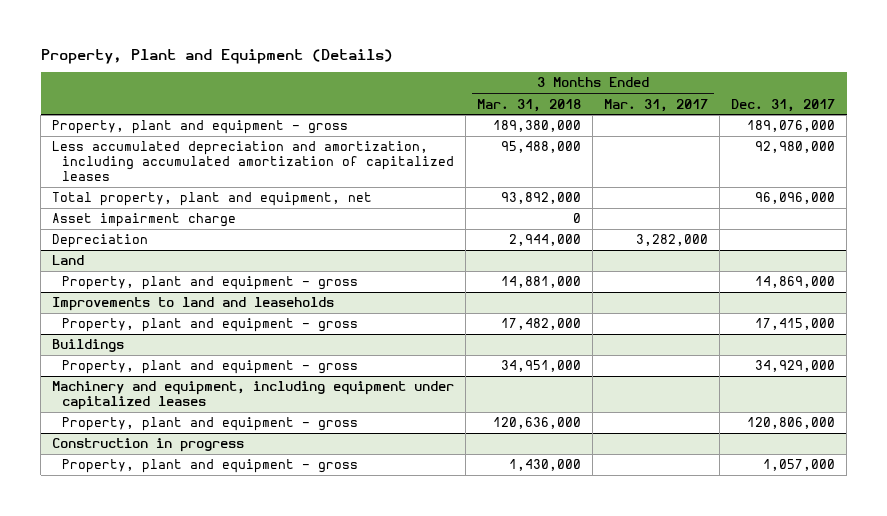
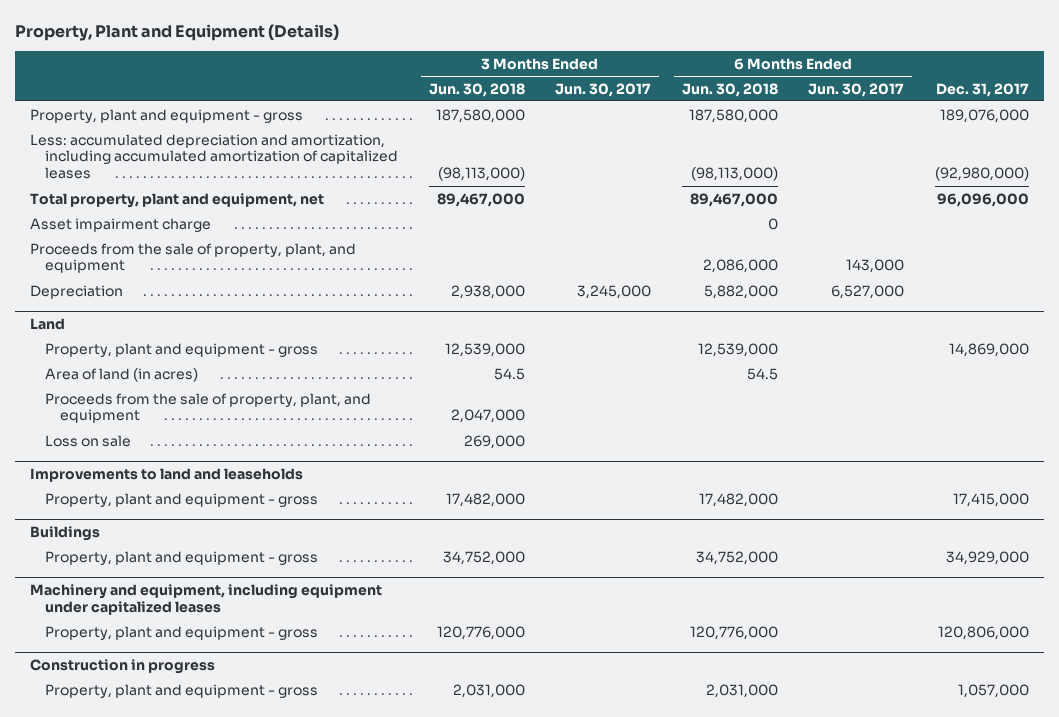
- | 3 Months Ended Mar. 31, 2018 | 3 Months Ended Mar. 31, 2017 | Dec. 31, 2017
+ | 3 Months Ended Jun. 30, 2018 | 3 Months Ended Jun. 30, 2017 | 6 Months Ended Jun. 30, 2018 | 6 Months Ended Jun. 30, 2017 | Dec. 31, 2017
- Less accumulated depreciation and amortization, including accumulated amortization of capitalized leases | 95,488,000 | | 92,980,000
+ Less: accumulated depreciation and amortization, including accumulated amortization of capitalized leases | (98,113,000) | | (98,113,000) | | (92,980,000)
+ Proceeds from the sale of property, plant, and equipment | | | 2,086,000 | 143,000 |
@ Land
+ Area of land (in acres) | 54.5 | | 54.5 | |
+ Proceeds from the sale of property, plant, and equipment | 2,047,000 | | | |
+ Loss on sale | 269,000 | | | |

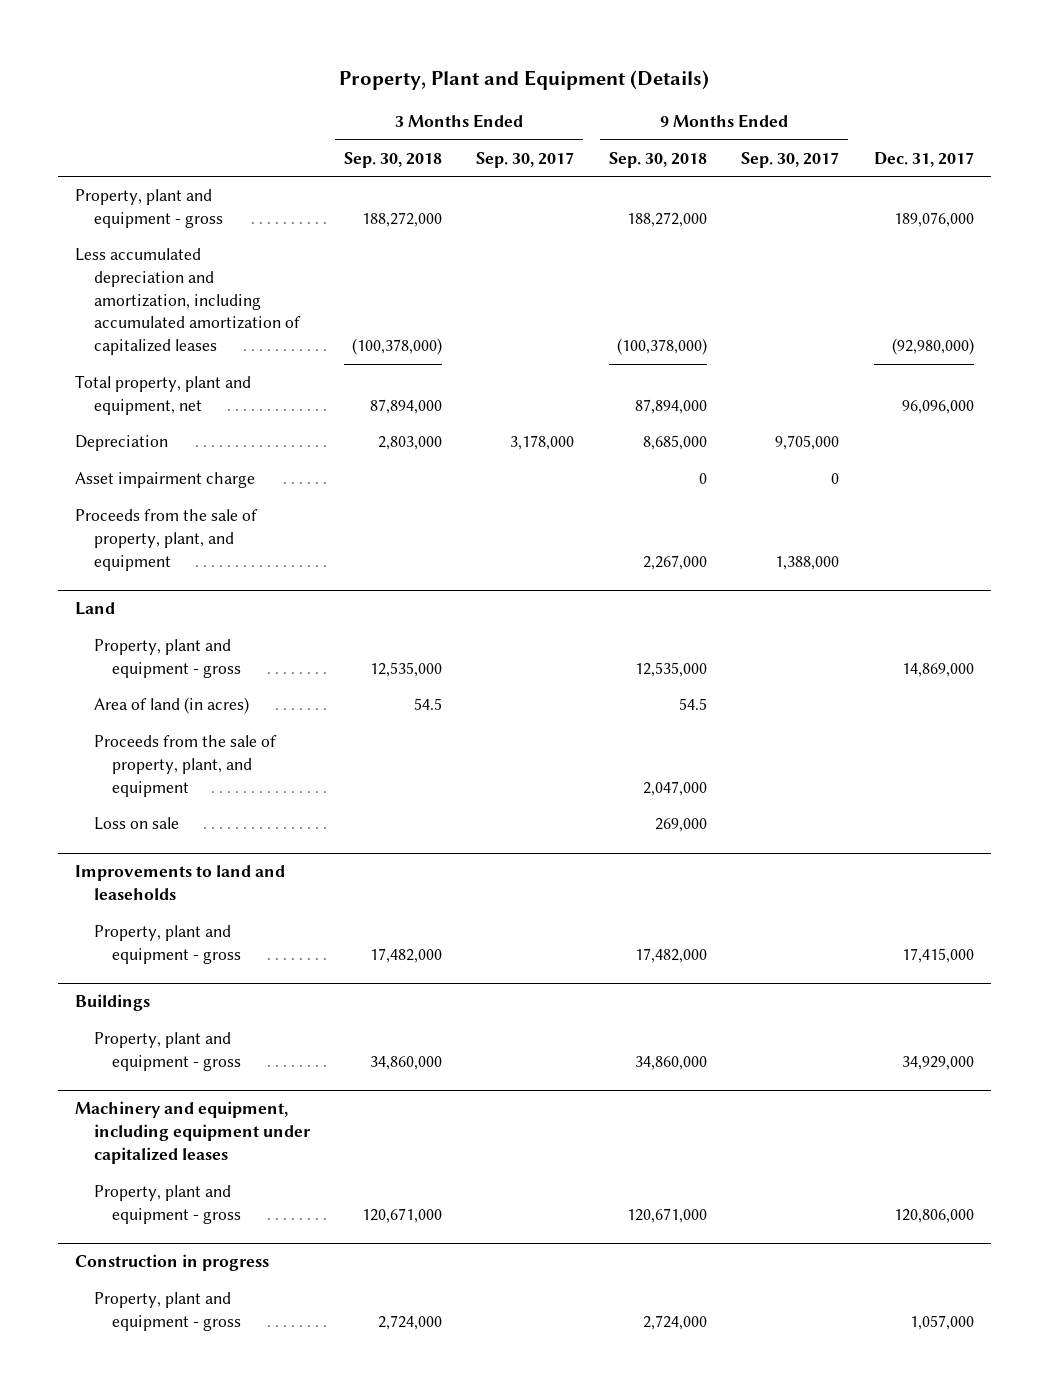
- | 3 Months Ended Jun. 30, 2018 | 3 Months Ended Jun. 30, 2017 | 6 Months Ended Jun. 30, 2018 | 6 Months Ended Jun. 30, 2017 | Dec. 31, 2017
+ | 3 Months Ended Sep. 30, 2018 | 3 Months Ended Sep. 30, 2017 | 9 Months Ended Sep. 30, 2018 | 9 Months Ended Sep. 30, 2017 | Dec. 31, 2017
- Less: accumulated depreciation and amortization, including accumulated amortization of capitalized leases | (98,113,000) | | (98,113,000) | | (92,980,000)
+ Less accumulated depreciation and amortization, including accumulated amortization of capitalized leases | (100,378,000) | | (100,378,000) | | (92,980,000)
moved up: Depreciation | 2,803,000 | 3,178,000 | 8,685,000 | 9,705,000 |

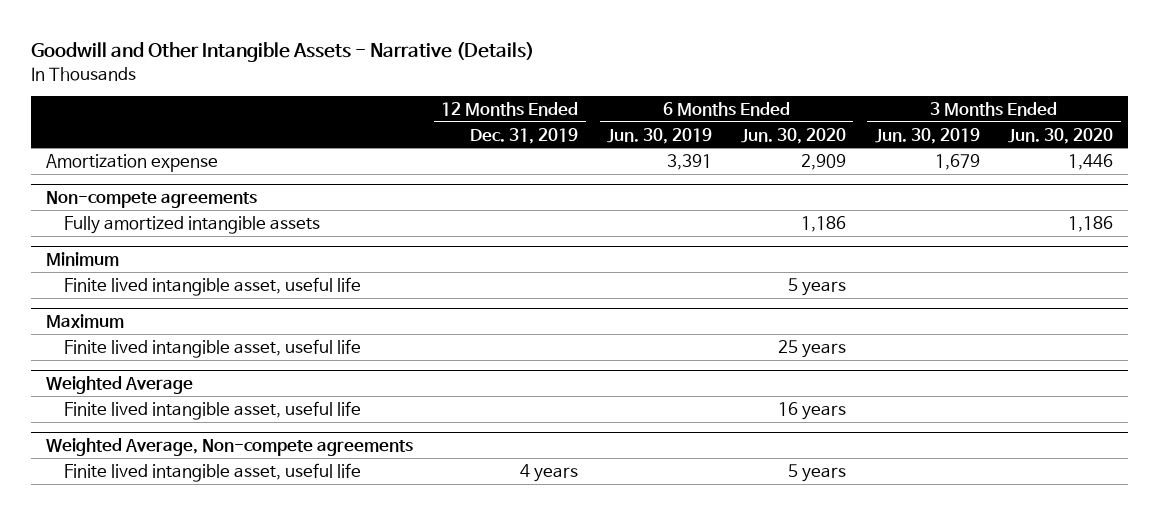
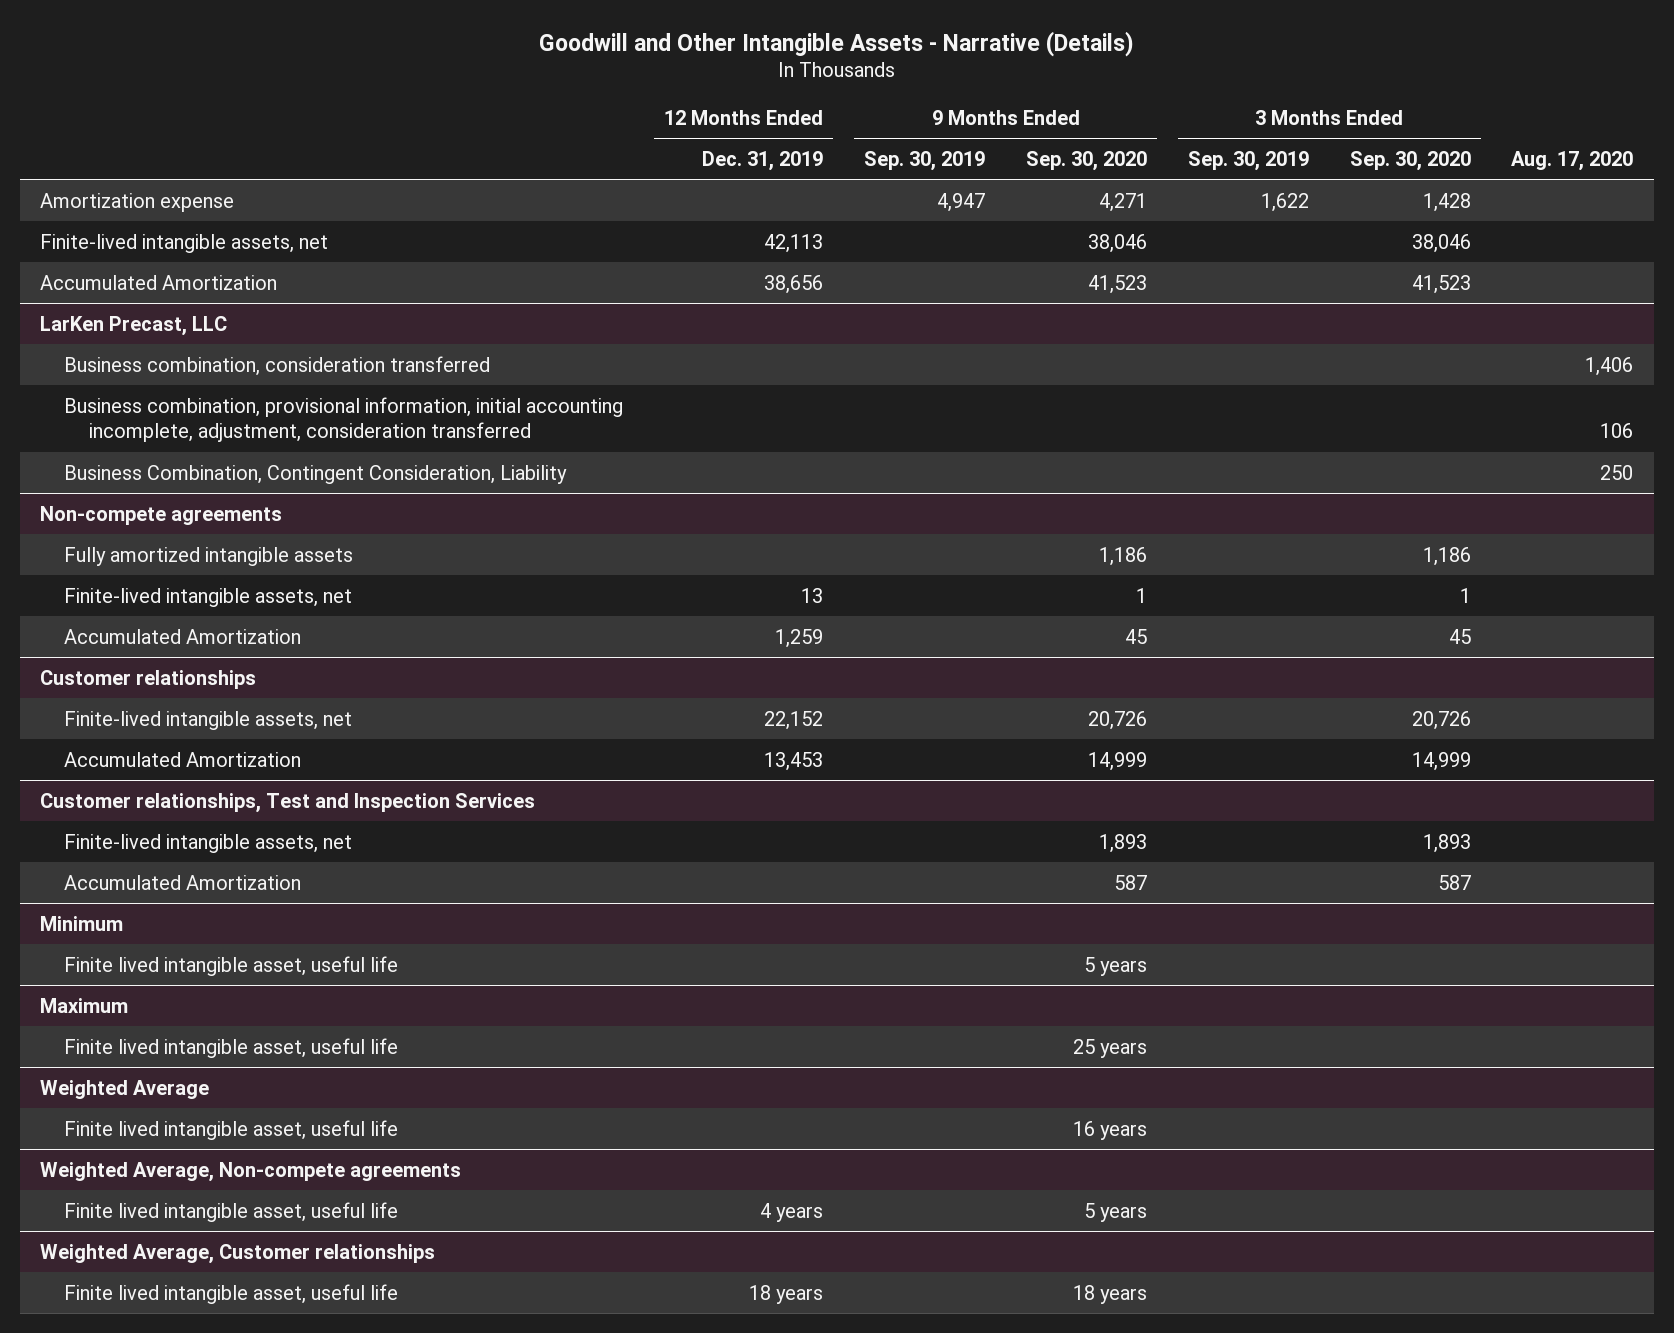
- | 12 Months Ended Dec. 31, 2019 | 6 Months Ended Jun. 30, 2019 | 6 Months Ended Jun. 30, 2020 | 3 Months Ended Jun. 30, 2019 | 3 Months Ended Jun. 30, 2020
+ | 12 Months Ended Dec. 31, 2019 | 9 Months Ended Sep. 30, 2019 | 9 Months Ended Sep. 30, 2020 | 3 Months Ended Sep. 30, 2019 | 3 Months Ended Sep. 30, 2020 | Aug. 17, 2020
+ Finite-lived intangible assets, net | 42,113 | | 38,046 | | 38,046 |
+ Accumulated Amortization | 38,656 | | 41,523 | | 41,523 |
+ LarKen Precast, LLC
+ Business combination, consideration transferred | | | | | | 1,406
+ Business combination, provisional information, initial accounting incomplete, adjustment, consideration transferred | | | | | | 106
+ Business Combination, Contingent Consideration, Liability | | | | | | 250
@ Non-compete agreements
+ Finite-lived intangible assets, net | 13 | | 1 | | 1 |
+ Accumulated Amortization | 1,259 | | 45 | | 45 |
+ Customer relationships
+ Finite-lived intangible assets, net | 22,152 | | 20,726 | | 20,726 |
+ Accumulated Amortization | 13,453 | | 14,999 | | 14,999 |
+ Customer relationships, Test and Inspection Services
+ Finite-lived intangible assets, net | | | 1,893 | | 1,893 |
+ Accumulated Amortization | | | 587 | | 587 |
+ Weighted Average, Customer relationships
+ Finite lived intangible asset, useful life | 18 years | | 18 years | | |

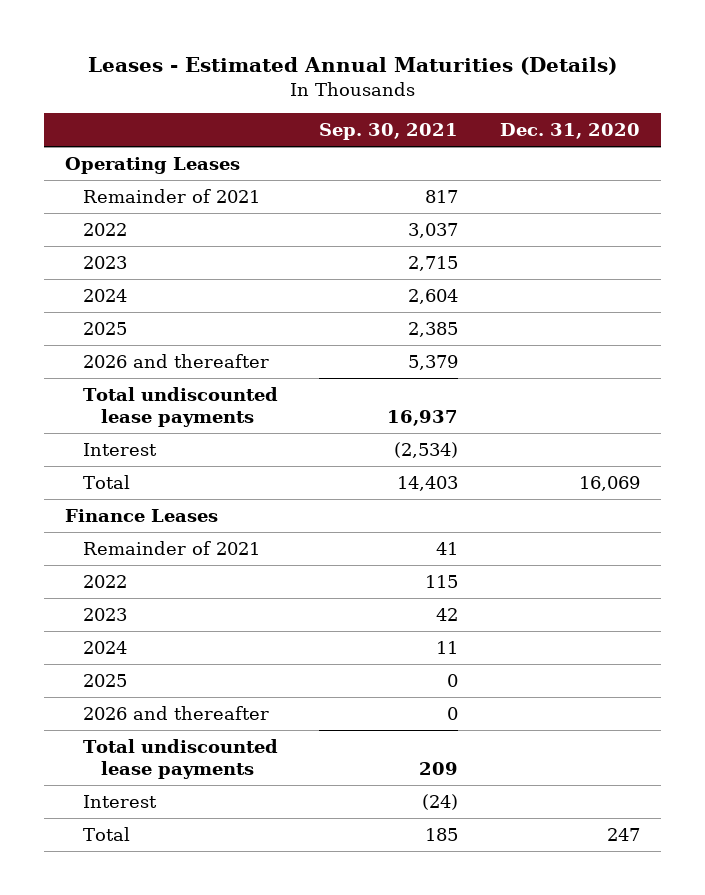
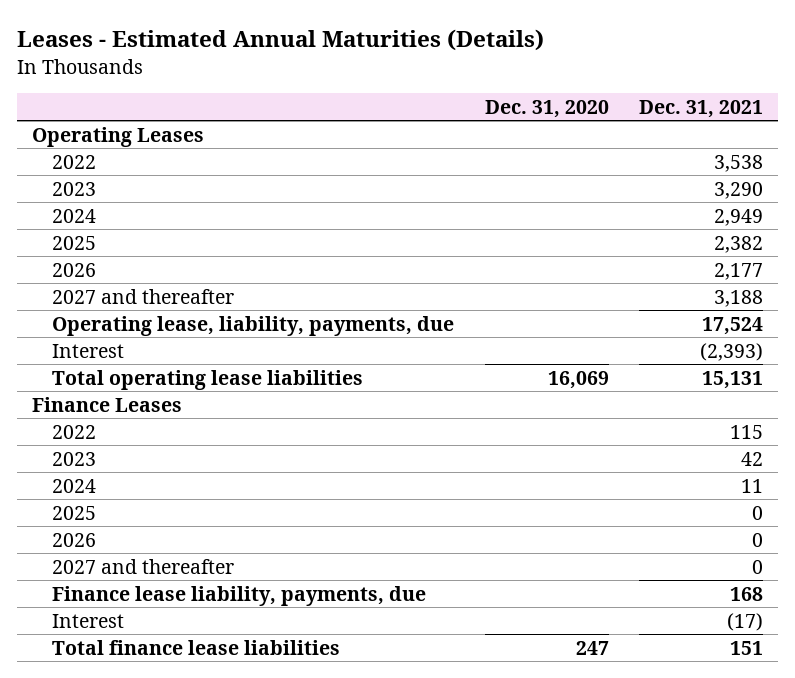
- | Sep. 30, 2021 | Dec. 31, 2020
+ | Dec. 31, 2020 | Dec. 31, 2021
- Remainder of 2021 | 817 |
- 2026 and thereafter | 5,379 |
- Total undiscounted lease payments | 16,937 |
+ 2026 | | 2,177
+ 2027 and thereafter | | 3,188
+ Operating lease, liability, payments, due | | 17,524
- Total | 14,403 | 16,069
+ Total operating lease liabilities | 16,069 | 15,131
- Remainder of 2021 | 41 |
- 2026 and thereafter | 0 |
- Total undiscounted lease payments | 209 |
+ 2026 | | 0
+ 2027 and thereafter | | 0
+ Finance lease liability, payments, due | | 168
- Total | 185 | 247
+ Total finance lease liabilities | 247 | 151

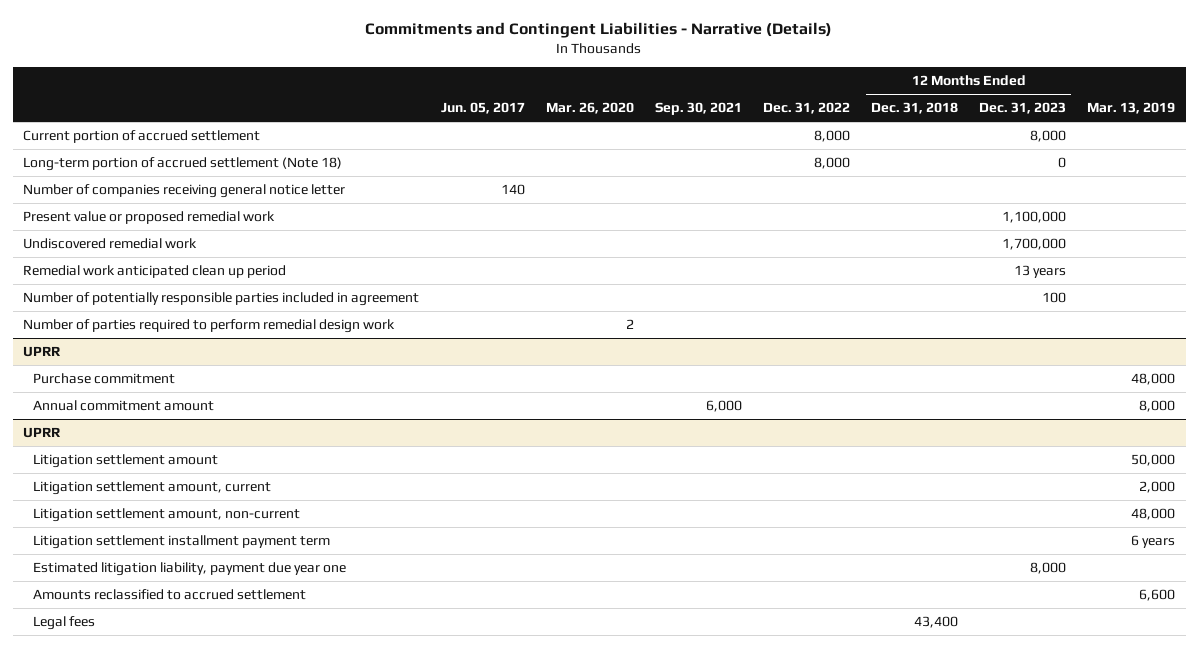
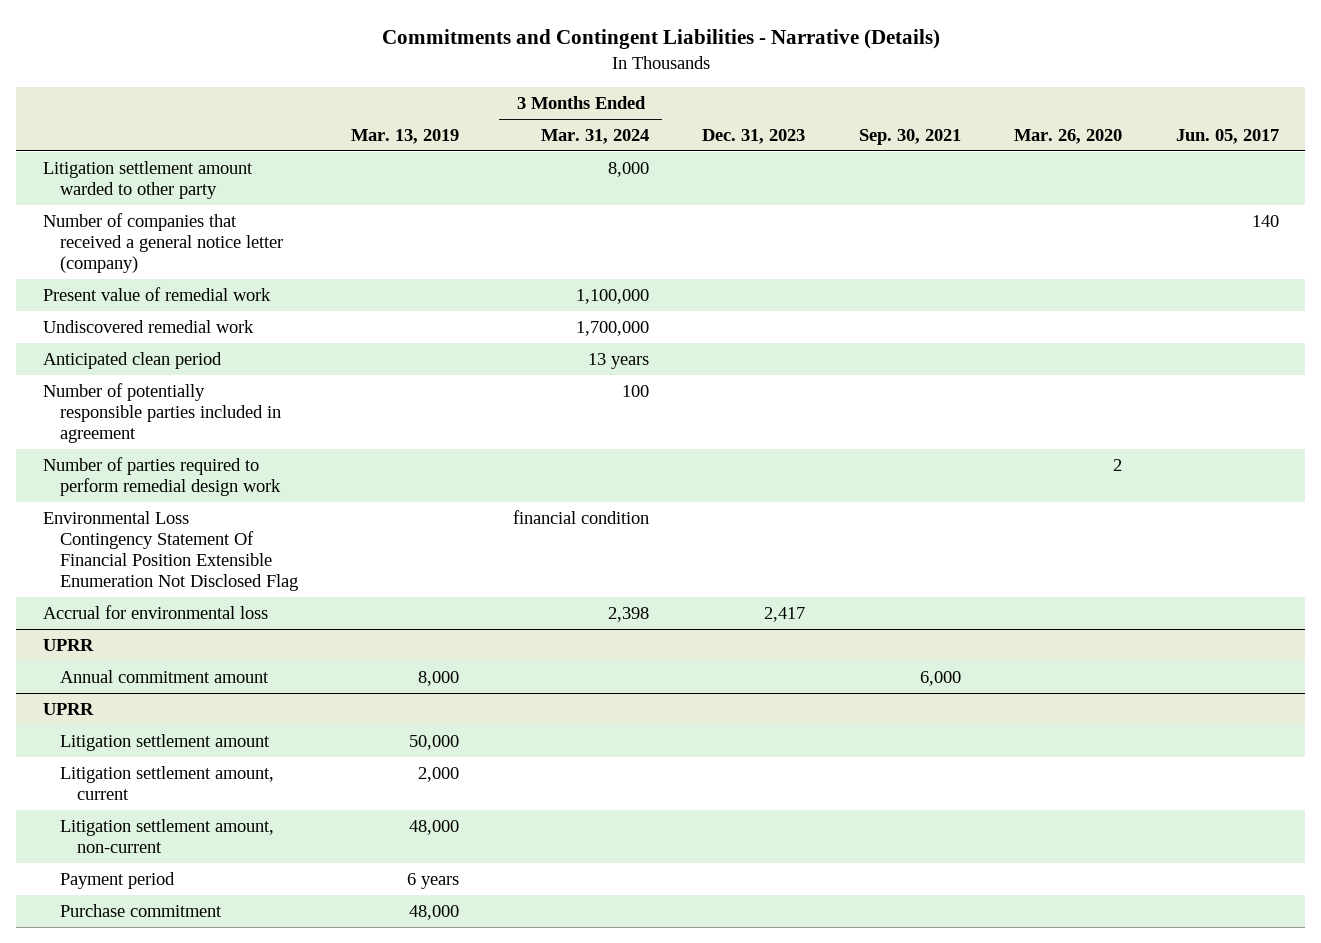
- | Jun. 05, 2017 | Mar. 26, 2020 | Sep. 30, 2021 | Dec. 31, 2022 | 12 Months Ended Dec. 31, 2018 | 12 Months Ended Dec. 31, 2023 | Mar. 13, 2019
+ | Mar. 13, 2019 | 3 Months Ended Mar. 31, 2024 | Dec. 31, 2023 | Sep. 30, 2021 | Mar. 26, 2020 | Jun. 05, 2017
- Current portion of accrued settlement | | | | 8,000 | | 8,000 |
- Long-term portion of accrued settlement (Note 18) | | | | 8,000 | | 0 |
- Number of companies receiving general notice letter | 140 | | | | | |
- Present value or proposed remedial work | | | | | | 1,100,000 |
+ Litigation settlement amount warded to other party | | 8,000 | | | |
+ Number of companies that received a general notice letter (company) | | | | | | 140
+ Present value of remedial work | | 1,100,000 | | | |
- Remedial work anticipated clean up period | | | | | | 13 years |
+ Anticipated clean period | | 13 years | | | |
+ Environmental Loss Contingency Statement Of Financial Position Extensible Enumeration Not Disclosed Flag | | financial condition | | | |
+ Accrual for environmental loss | | 2,398 | 2,417 | | |
@ UPRR
- Litigation settlement installment payment term | | | | | | | 6 years
- Estimated litigation liability, payment due year one | | | | | | 8,000 |
- Amounts reclassified to accrued settlement | | | | | | | 6,600
- Legal fees | | | | | 43,400 | |
+ Payment period | 6 years | | | | |
moved down: Purchase commitment | 48,000 | | | | |

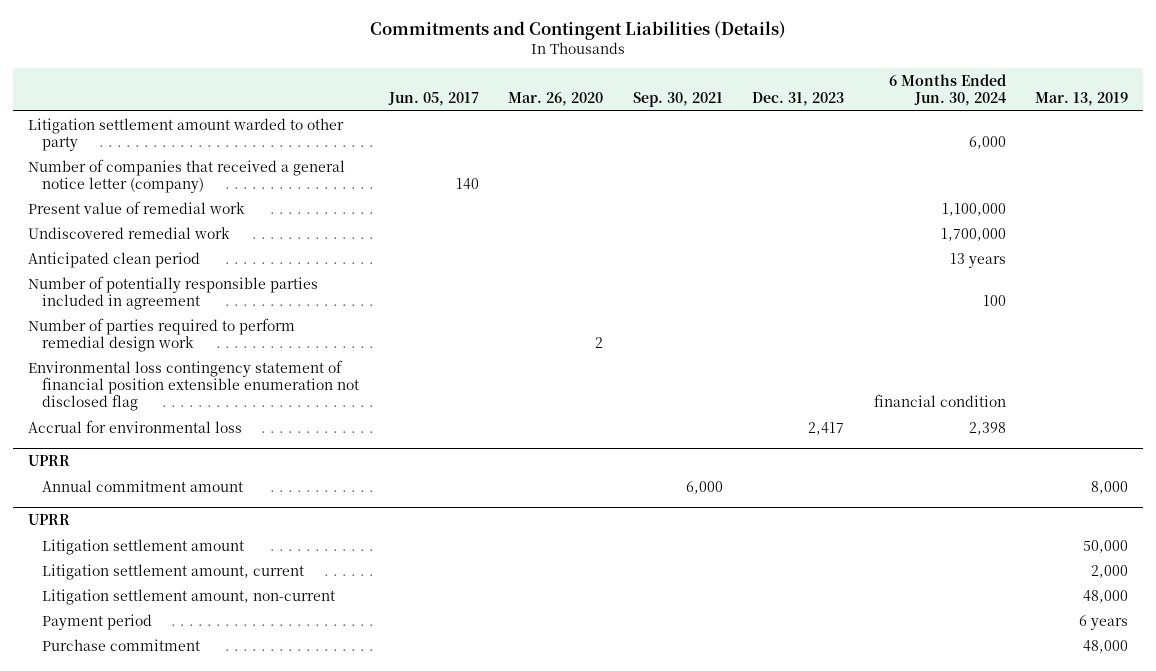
- Commitments and Contingent Liabilities - Narrative (Details)
+ Commitments and Contingent Liabilities (Details)
- | Mar. 13, 2019 | 3 Months Ended Mar. 31, 2024 | Dec. 31, 2023 | Sep. 30, 2021 | Mar. 26, 2020 | Jun. 05, 2017
+ | Jun. 05, 2017 | Mar. 26, 2020 | Sep. 30, 2021 | Dec. 31, 2023 | 6 Months Ended Jun. 30, 2024 | Mar. 13, 2019
- Environmental Loss Contingency Statement Of Financial Position Extensible Enumeration Not Disclosed Flag | | financial condition | | | |
+ Environmental loss contingency statement of financial position extensible enumeration not disclosed flag | | | | | financial condition |

